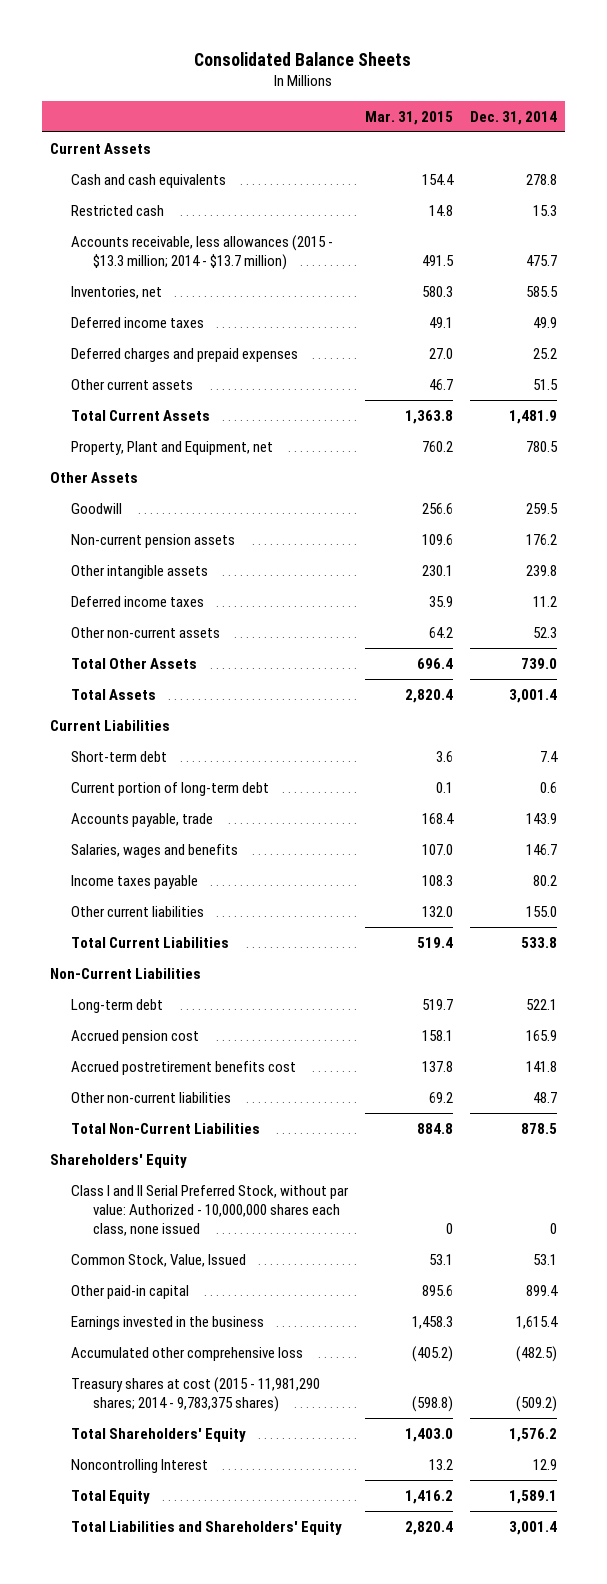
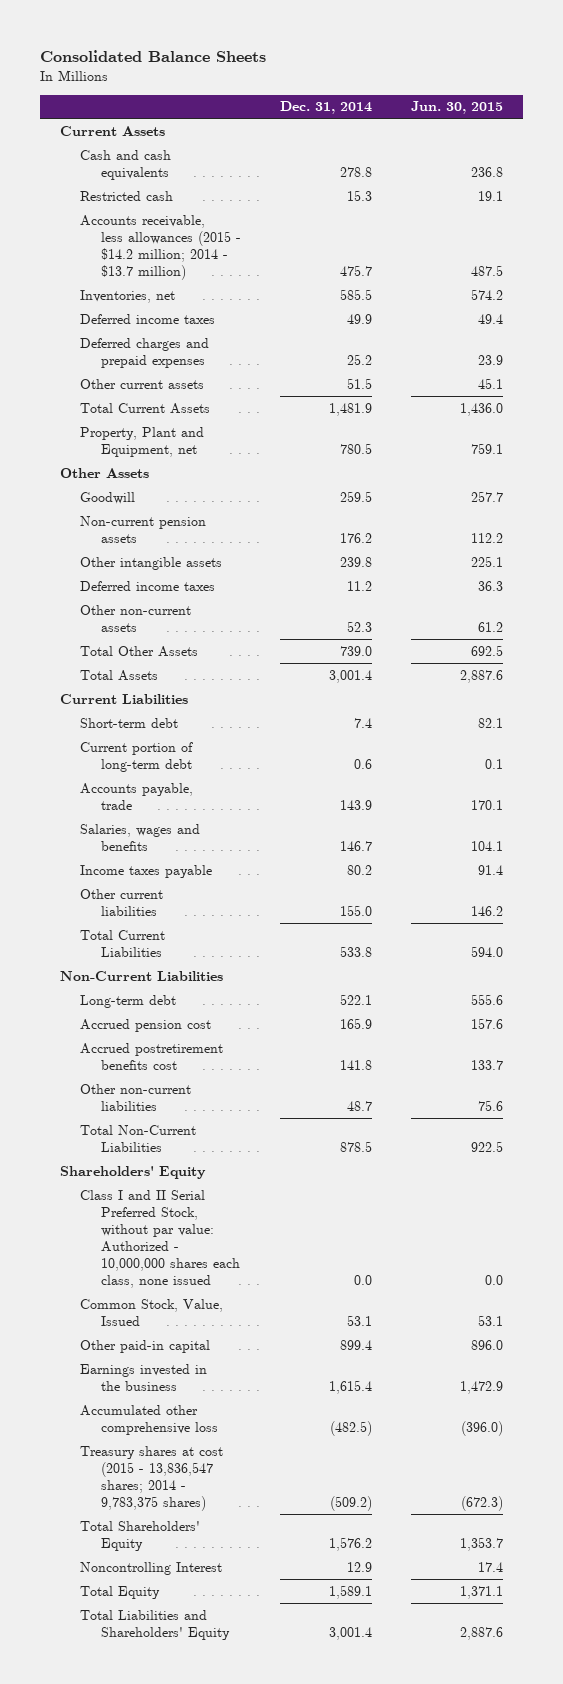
- | Mar. 31, 2015 | Dec. 31, 2014
+ | Dec. 31, 2014 | Jun. 30, 2015
- Accounts receivable, less allowances (2015 - $13.3 million; 2014 - $13.7 million) | 491.5 | 475.7
+ Accounts receivable, less allowances (2015 - $14.2 million; 2014 - $13.7 million) | 475.7 | 487.5
- Class I and II Serial Preferred Stock, without par value: Authorized - 10,000,000 shares each class, none issued | 0 | 0
+ Class I and II Serial Preferred Stock, without par value: Authorized - 10,000,000 shares each class, none issued | 0.0 | 0.0
- Treasury shares at cost (2015 - 11,981,290 shares; 2014 - 9,783,375 shares) | (598.8) | (509.2)
+ Treasury shares at cost (2015 - 13,836,547 shares; 2014 - 9,783,375 shares) | (509.2) | (672.3)

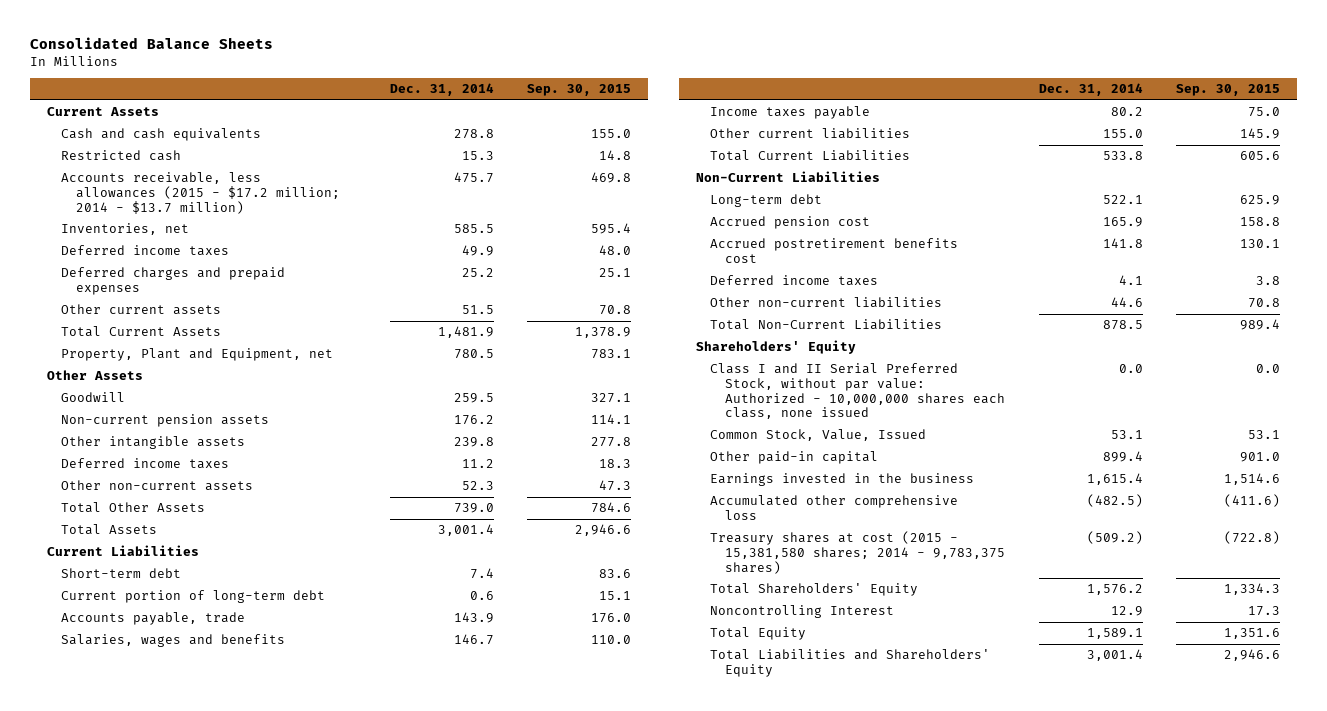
- | Dec. 31, 2014 | Jun. 30, 2015
+ | Dec. 31, 2014 | Sep. 30, 2015
- Accounts receivable, less allowances (2015 - $14.2 million; 2014 - $13.7 million) | 475.7 | 487.5
+ Accounts receivable, less allowances (2015 - $17.2 million; 2014 - $13.7 million) | 475.7 | 469.8
- Other non-current liabilities | 48.7 | 75.6
+ Deferred income taxes | 4.1 | 3.8
+ Other non-current liabilities | 44.6 | 70.8
- Treasury shares at cost (2015 - 13,836,547 shares; 2014 - 9,783,375 shares) | (509.2) | (672.3)
+ Treasury shares at cost (2015 - 15,381,580 shares; 2014 - 9,783,375 shares) | (509.2) | (722.8)

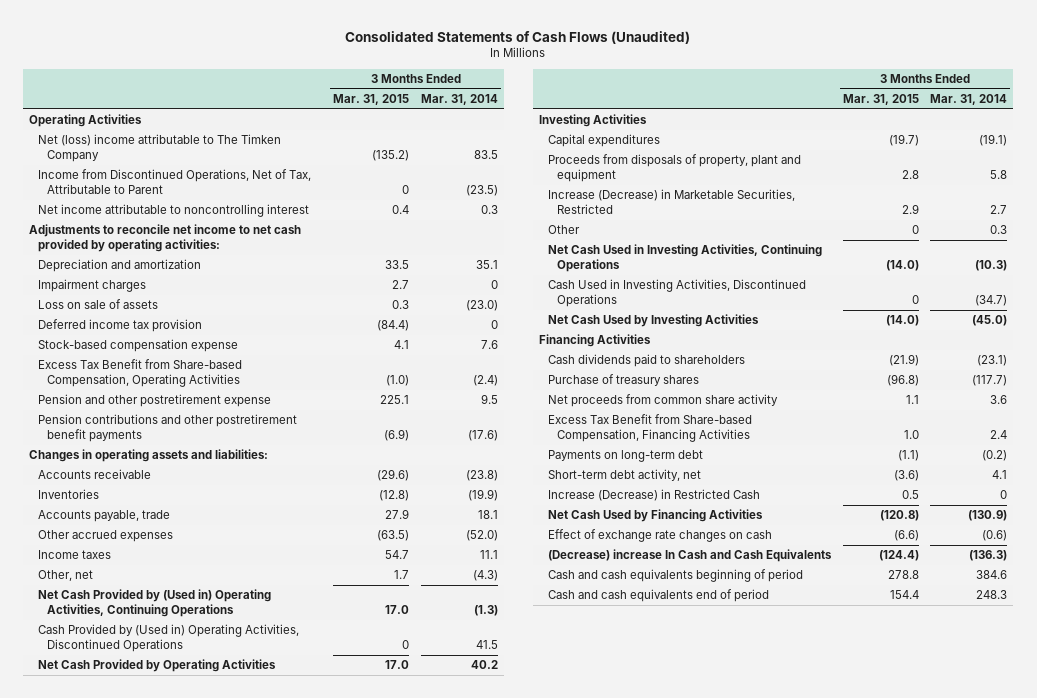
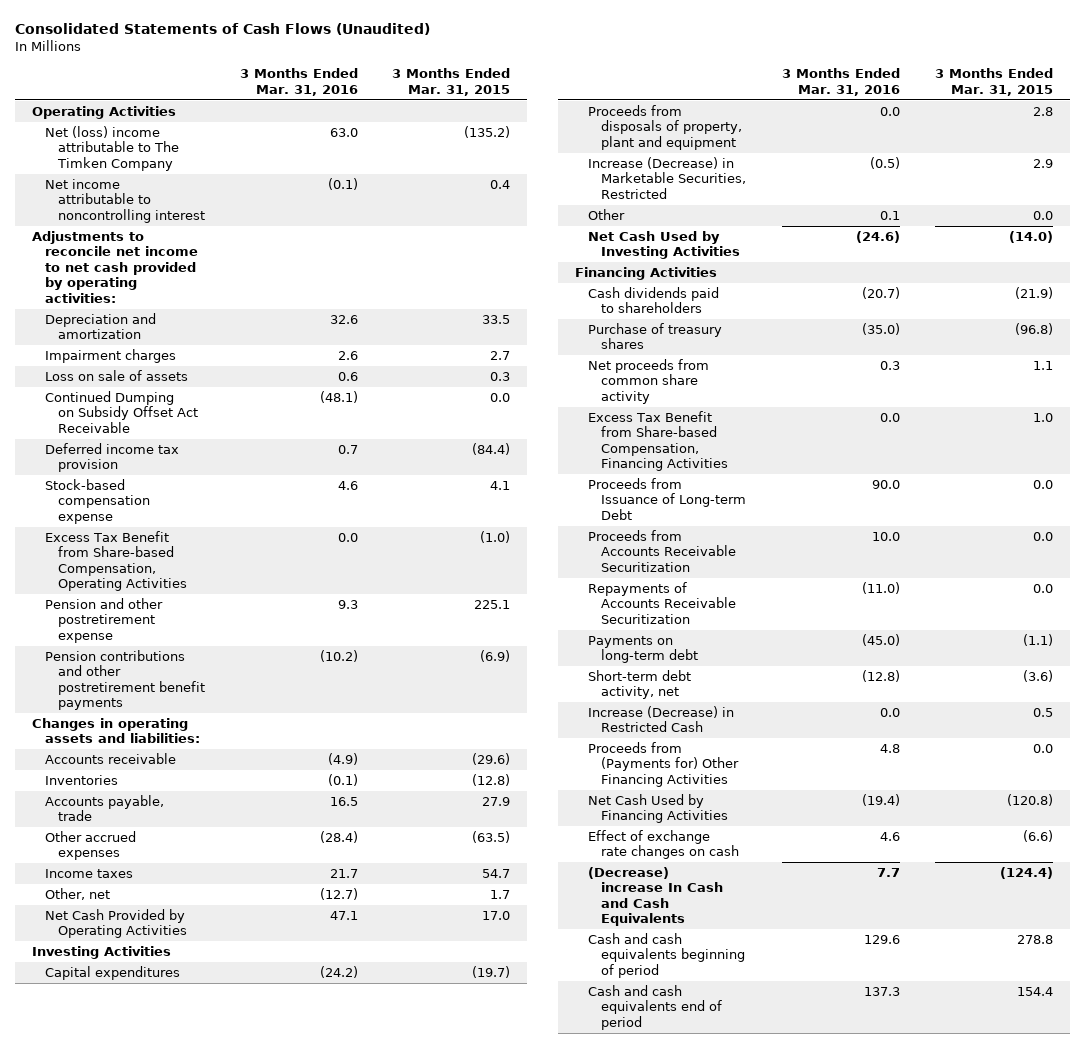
- | 3 Months Ended Mar. 31, 2015 | 3 Months Ended Mar. 31, 2014
+ | 3 Months Ended Mar. 31, 2016 | 3 Months Ended Mar. 31, 2015
- Income from Discontinued Operations, Net of Tax, Attributable to Parent | 0 | (23.5)
+ Continued Dumping on Subsidy Offset Act Receivable | (48.1) | 0.0
- Net Cash Provided by (Used in) Operating Activities, Continuing Operations | 17.0 | (1.3)
- Cash Provided by (Used in) Operating Activities, Discontinued Operations | 0 | 41.5
- Other | 0 | 0.3
- Net Cash Used in Investing Activities, Continuing Operations | (14.0) | (10.3)
- Cash Used in Investing Activities, Discontinued Operations | 0 | (34.7)
+ Other | 0.1 | 0.0
+ Proceeds from Issuance of Long-term Debt | 90.0 | 0.0
+ Proceeds from Accounts Receivable Securitization | 10.0 | 0.0
+ Repayments of Accounts Receivable Securitization | (11.0) | 0.0
+ Proceeds from (Payments for) Other Financing Activities | 4.8 | 0.0

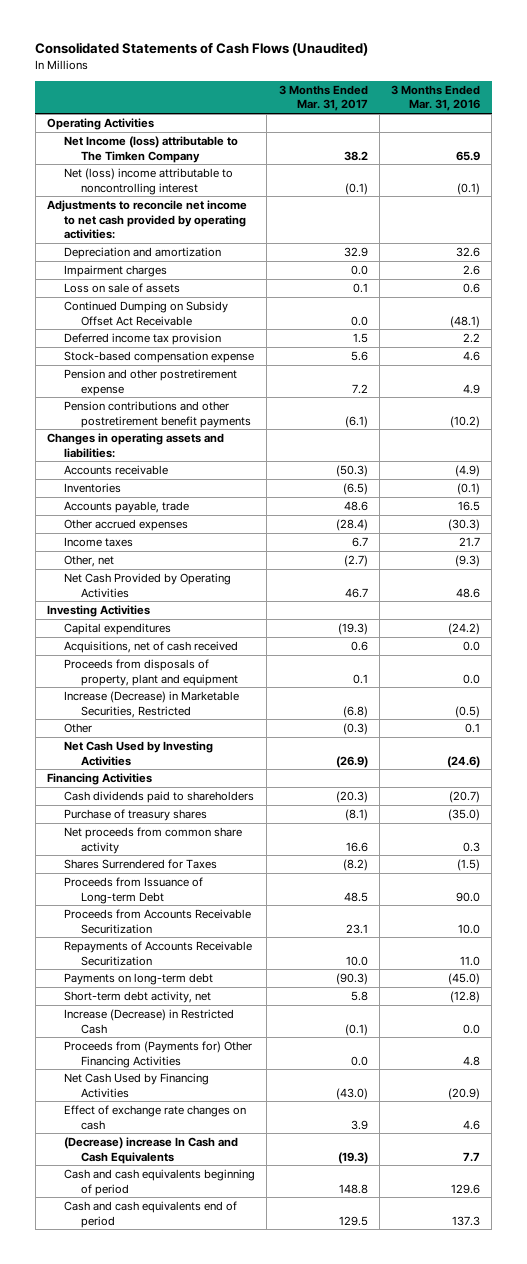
- | 3 Months Ended Mar. 31, 2016 | 3 Months Ended Mar. 31, 2015
+ | 3 Months Ended Mar. 31, 2017 | 3 Months Ended Mar. 31, 2016
- Net (loss) income attributable to The Timken Company | 63.0 | (135.2)
- Net income attributable to noncontrolling interest | (0.1) | 0.4
+ Net Income (loss) attributable to The Timken Company | 38.2 | 65.9
+ Net (loss) income attributable to noncontrolling interest | (0.1) | (0.1)
- Deferred income tax provision | 0.7 | (84.4)
+ Deferred income tax provision | 1.5 | 2.2
- Excess Tax Benefit from Share-based Compensation, Operating Activities | 0.0 | (1.0)
- Pension and other postretirement expense | 9.3 | 225.1
+ Pension and other postretirement expense | 7.2 | 4.9
- Other accrued expenses | (28.4) | (63.5)
+ Other accrued expenses | (28.4) | (30.3)
- Other, net | (12.7) | 1.7
- Net Cash Provided by Operating Activities | 47.1 | 17.0
+ Other, net | (2.7) | (9.3)
+ Net Cash Provided by Operating Activities | 46.7 | 48.6
+ Acquisitions, net of cash received | 0.6 | 0.0
- Excess Tax Benefit from Share-based Compensation, Financing Activities | 0.0 | 1.0
+ Shares Surrendered for Taxes | (8.2) | (1.5)
- Repayments of Accounts Receivable Securitization | (11.0) | 0.0
+ Repayments of Accounts Receivable Securitization | 10.0 | 11.0
- Net Cash Used by Financing Activities | (19.4) | (120.8)
+ Net Cash Used by Financing Activities | (43.0) | (20.9)

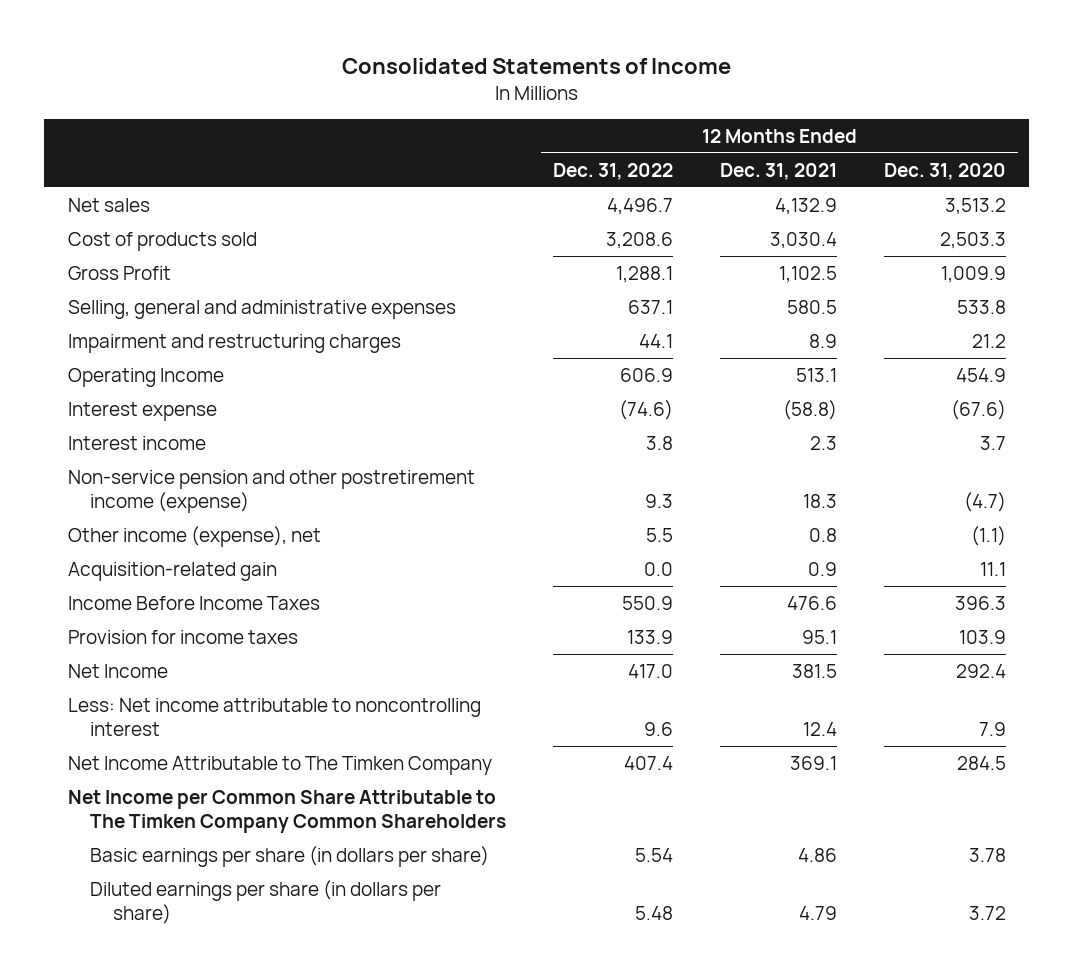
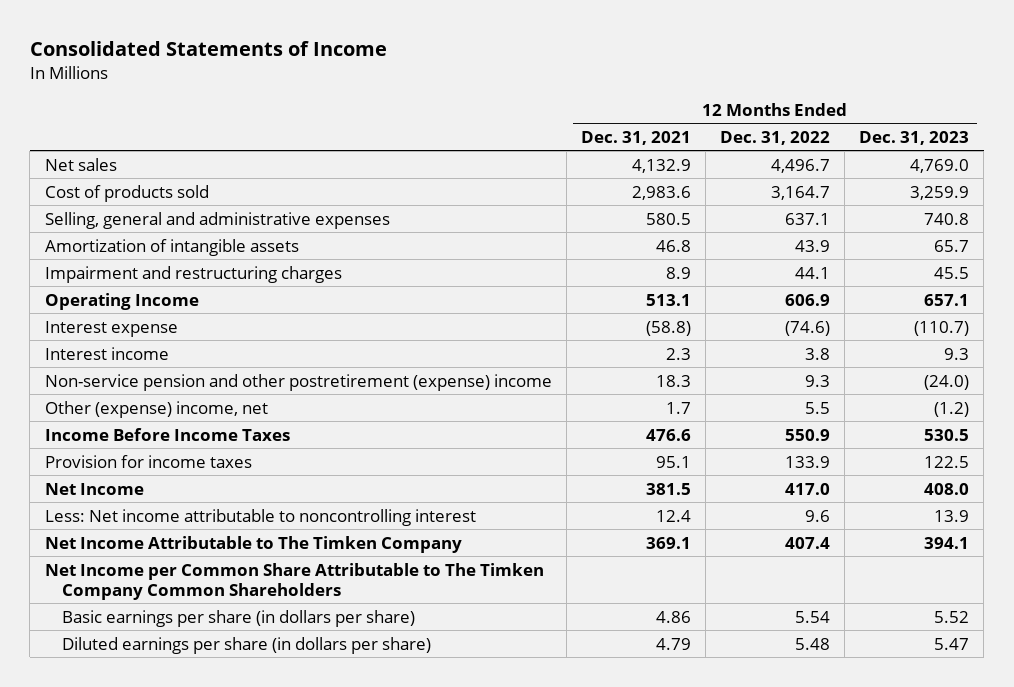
- | 12 Months Ended Dec. 31, 2022 | 12 Months Ended Dec. 31, 2021 | 12 Months Ended Dec. 31, 2020
+ | 12 Months Ended Dec. 31, 2021 | 12 Months Ended Dec. 31, 2022 | 12 Months Ended Dec. 31, 2023
- Cost of products sold | 3,208.6 | 3,030.4 | 2,503.3
- Gross Profit | 1,288.1 | 1,102.5 | 1,009.9
+ Cost of products sold | 2,983.6 | 3,164.7 | 3,259.9
+ Amortization of intangible assets | 46.8 | 43.9 | 65.7
- Non-service pension and other postretirement income (expense) | 9.3 | 18.3 | (4.7)
- Other income (expense), net | 5.5 | 0.8 | (1.1)
- Acquisition-related gain | 0.0 | 0.9 | 11.1
+ Non-service pension and other postretirement (expense) income | 18.3 | 9.3 | (24.0)
+ Other (expense) income, net | 1.7 | 5.5 | (1.2)

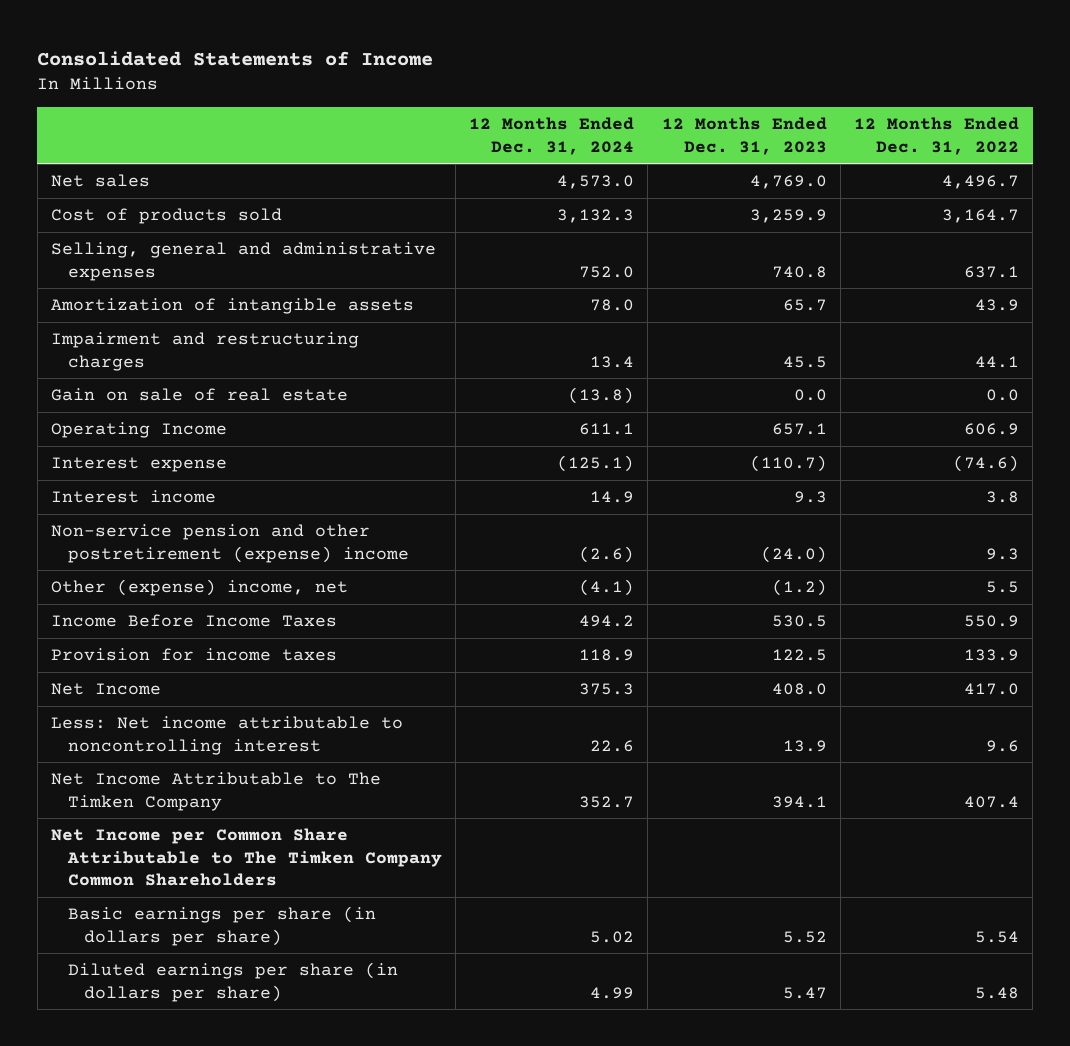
- | 12 Months Ended Dec. 31, 2021 | 12 Months Ended Dec. 31, 2022 | 12 Months Ended Dec. 31, 2023
+ | 12 Months Ended Dec. 31, 2024 | 12 Months Ended Dec. 31, 2023 | 12 Months Ended Dec. 31, 2022
+ Gain on sale of real estate | (13.8) | 0.0 | 0.0

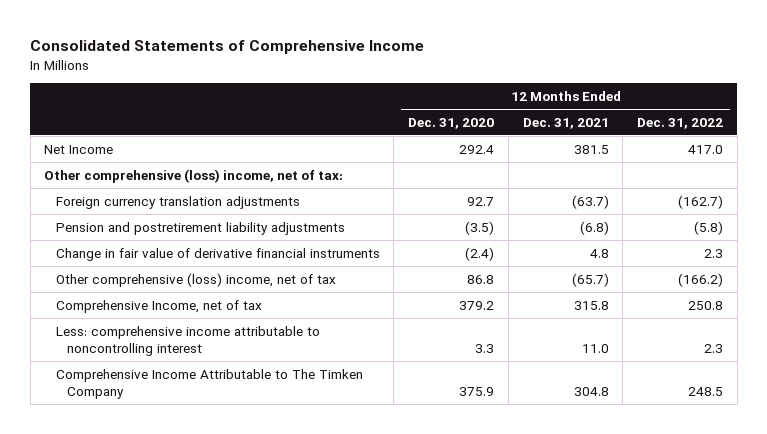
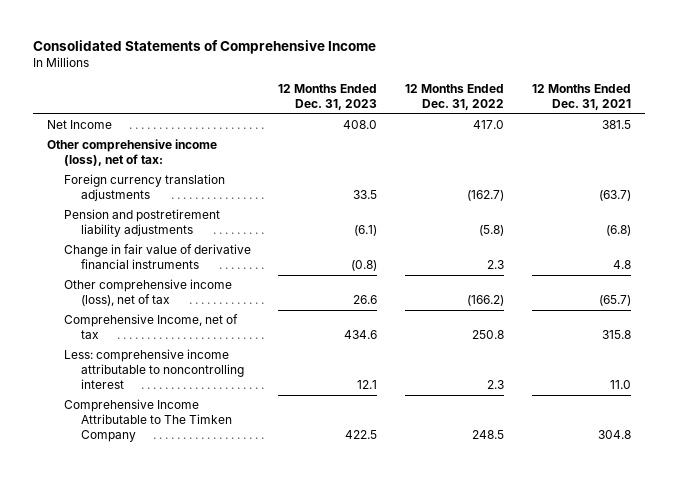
- | 12 Months Ended Dec. 31, 2020 | 12 Months Ended Dec. 31, 2021 | 12 Months Ended Dec. 31, 2022
+ | 12 Months Ended Dec. 31, 2023 | 12 Months Ended Dec. 31, 2022 | 12 Months Ended Dec. 31, 2021
- Other comprehensive (loss) income, net of tax:
+ Other comprehensive income (loss), net of tax:
- Other comprehensive (loss) income, net of tax | 86.8 | (65.7) | (166.2)
+ Other comprehensive income (loss), net of tax | 26.6 | (166.2) | (65.7)

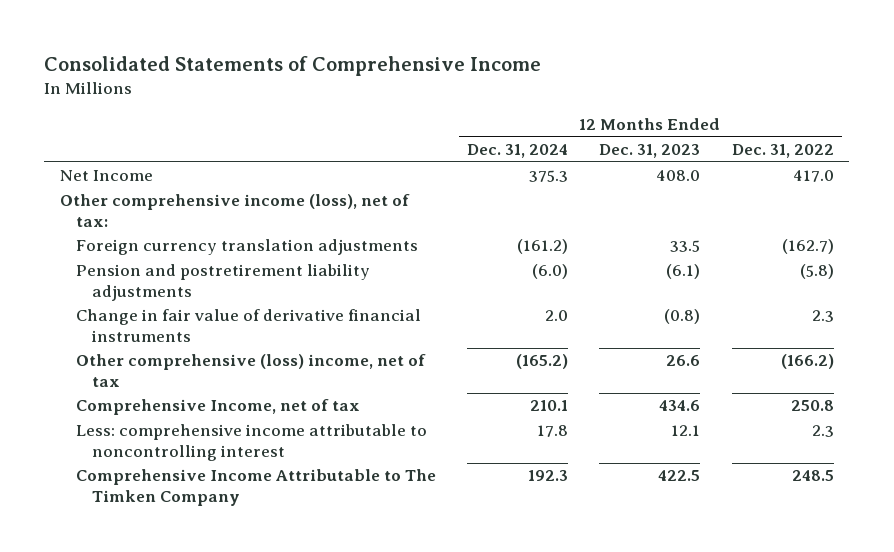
- | 12 Months Ended Dec. 31, 2023 | 12 Months Ended Dec. 31, 2022 | 12 Months Ended Dec. 31, 2021
+ | 12 Months Ended Dec. 31, 2024 | 12 Months Ended Dec. 31, 2023 | 12 Months Ended Dec. 31, 2022
- Other comprehensive income (loss), net of tax | 26.6 | (166.2) | (65.7)
+ Other comprehensive (loss) income, net of tax | (165.2) | 26.6 | (166.2)

